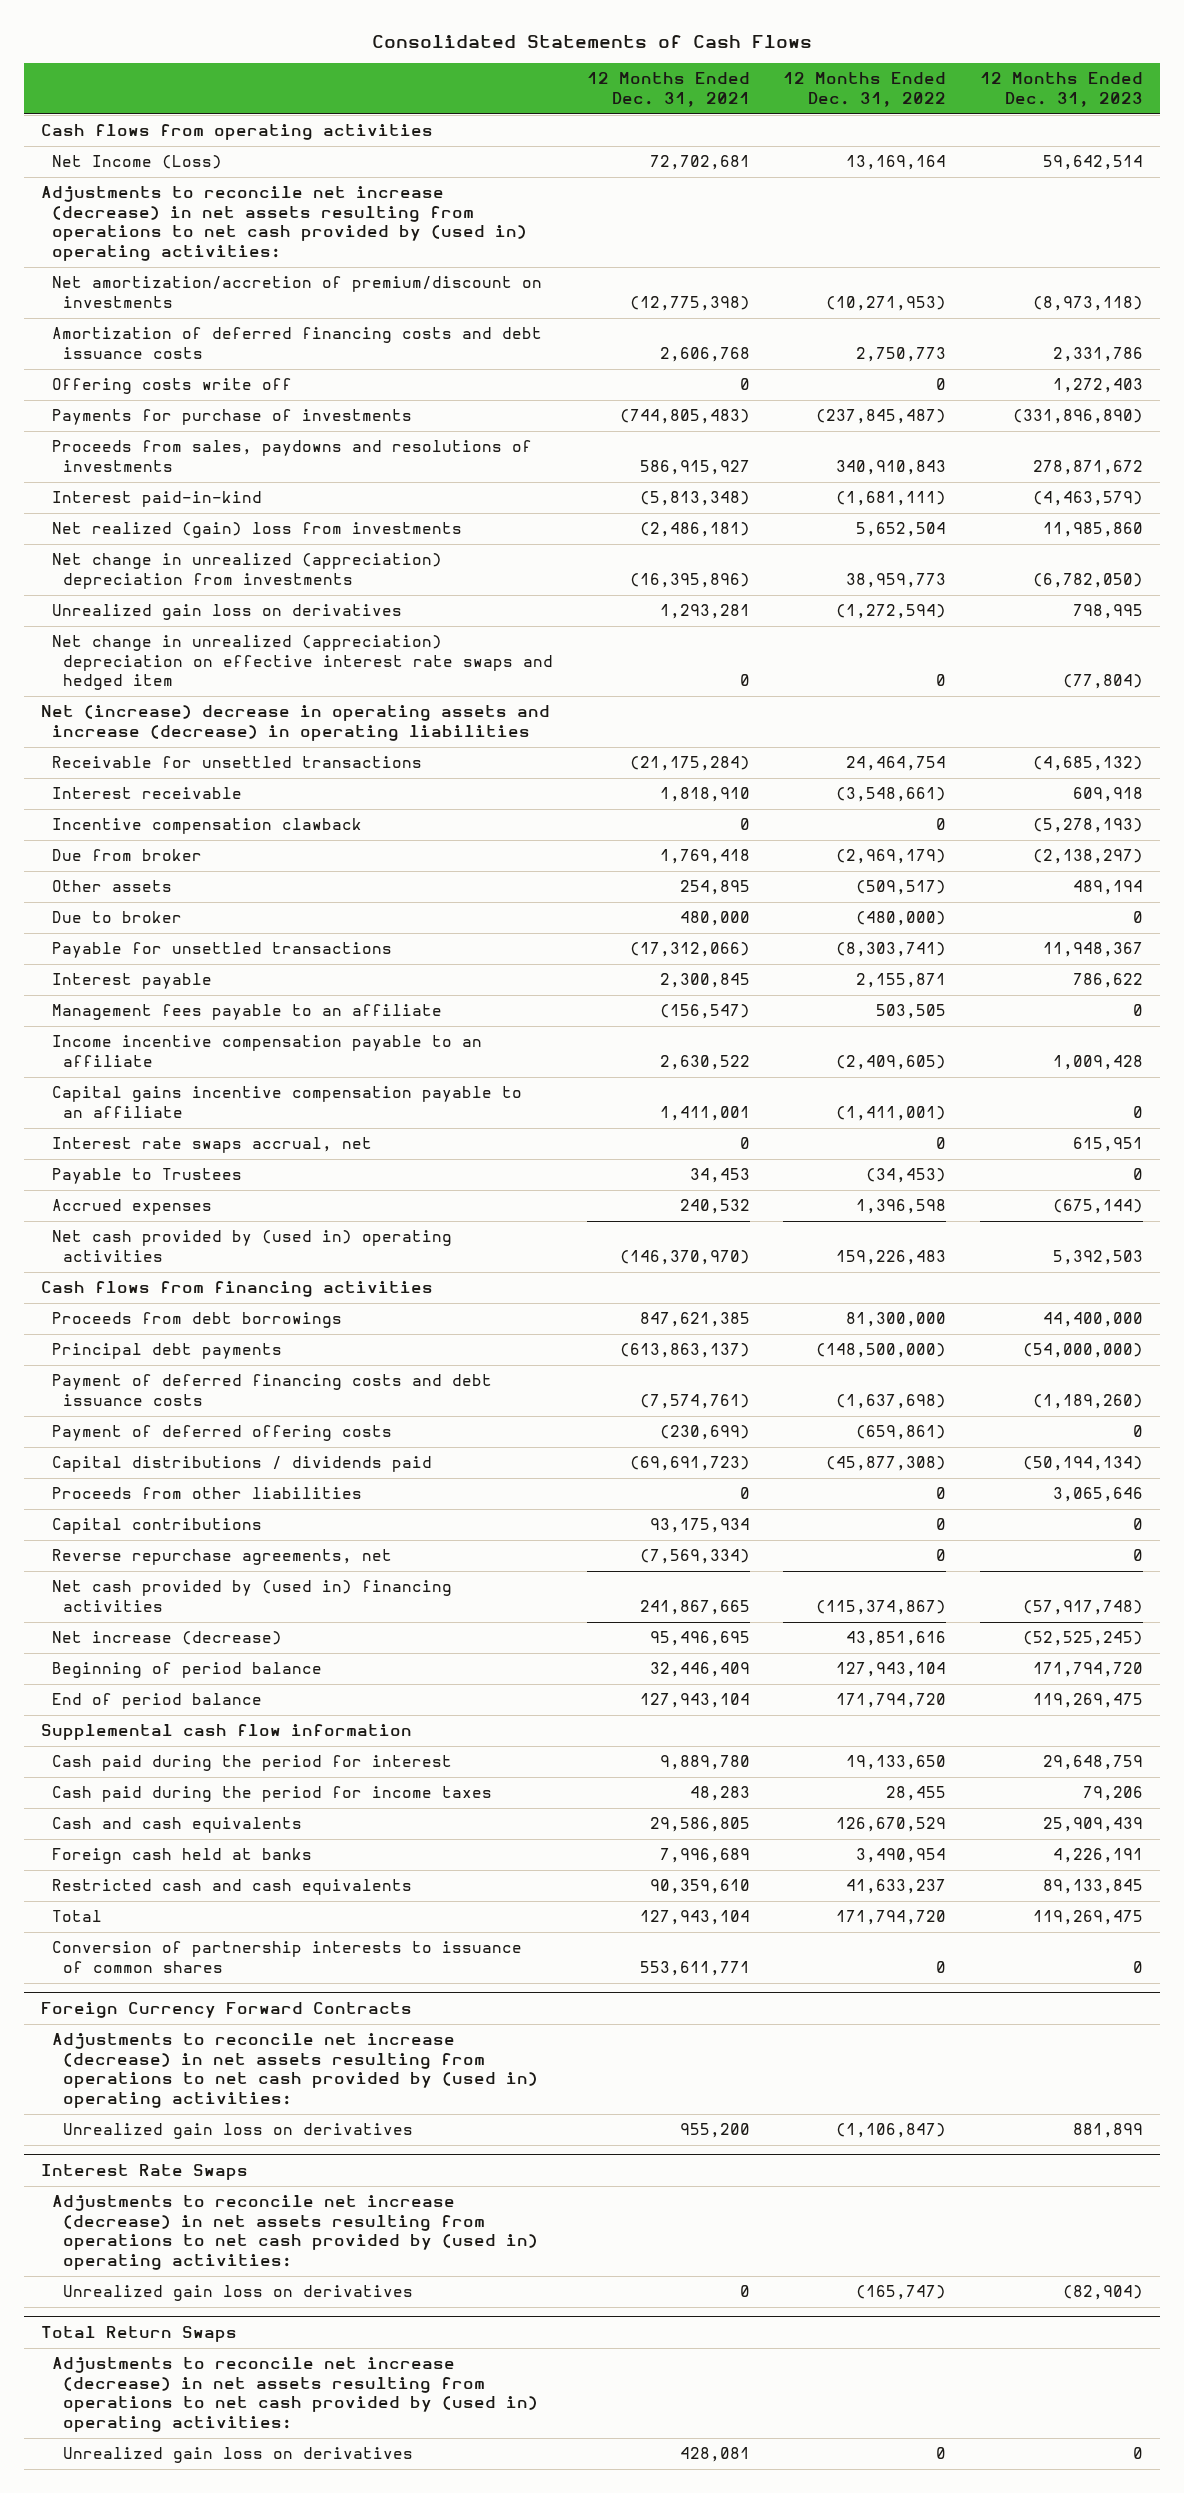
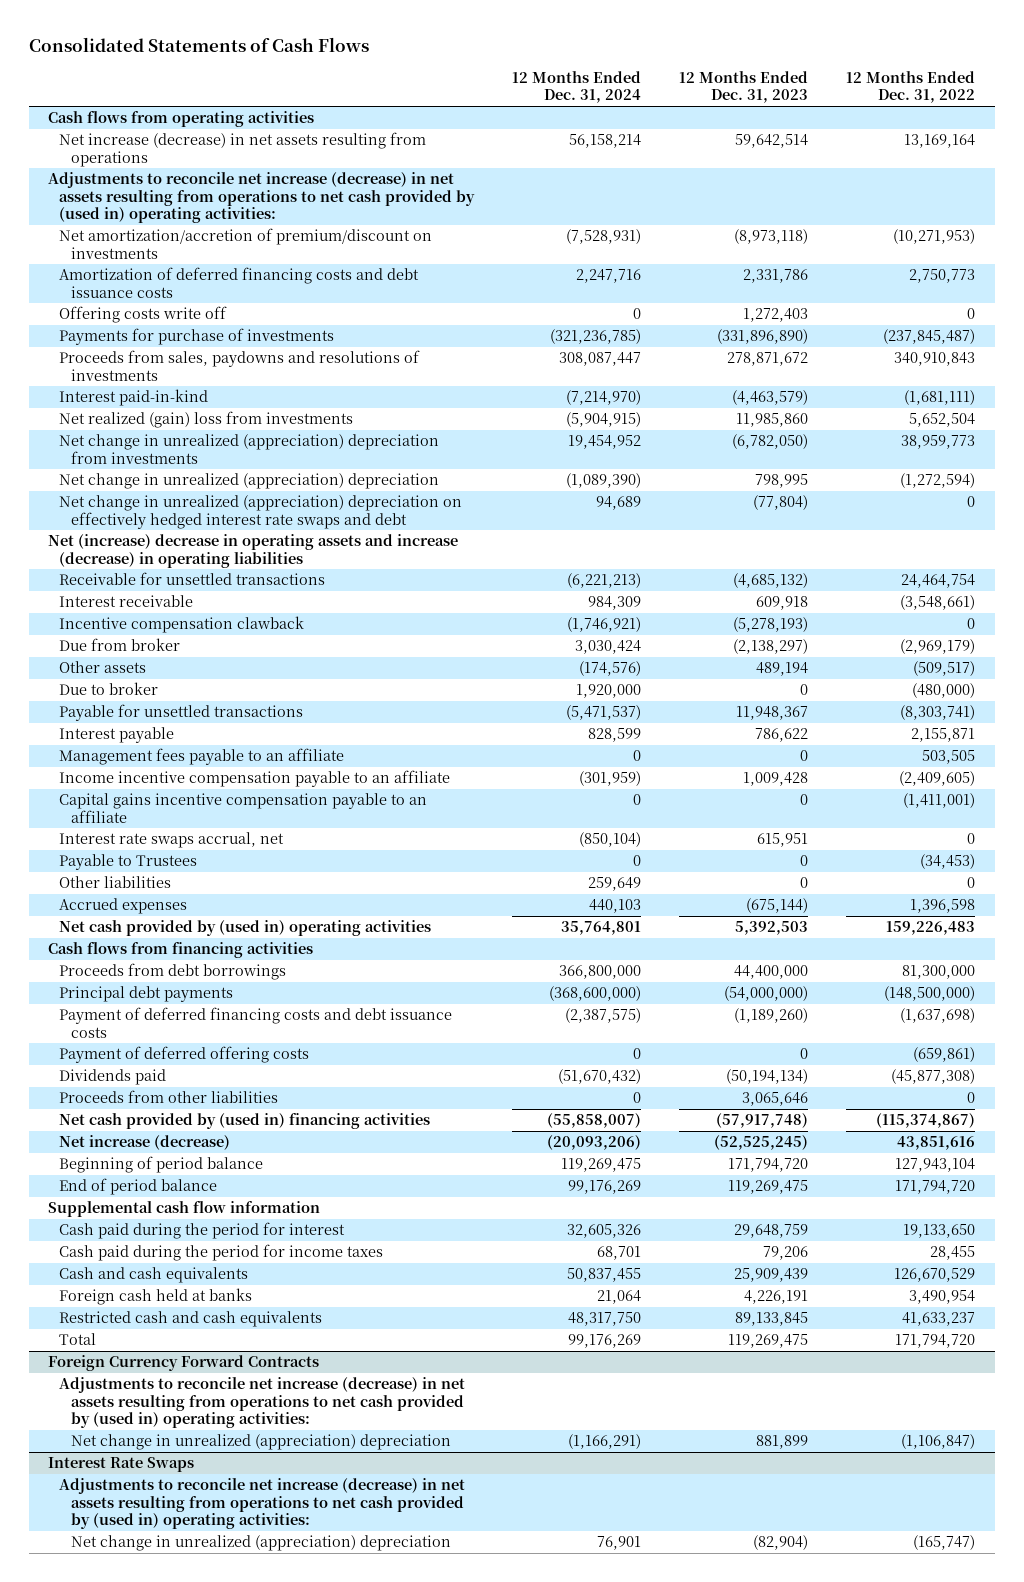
- | 12 Months Ended Dec. 31, 2021 | 12 Months Ended Dec. 31, 2022 | 12 Months Ended Dec. 31, 2023
+ | 12 Months Ended Dec. 31, 2024 | 12 Months Ended Dec. 31, 2023 | 12 Months Ended Dec. 31, 2022
- Net Income (Loss) | 72,702,681 | 13,169,164 | 59,642,514
+ Net increase (decrease) in net assets resulting from operations | 56,158,214 | 59,642,514 | 13,169,164
- Unrealized gain loss on derivatives | 1,293,281 | (1,272,594) | 798,995
- Net change in unrealized (appreciation) depreciation on effective interest rate swaps and hedged item | 0 | 0 | (77,804)
+ Net change in unrealized (appreciation) depreciation | (1,089,390) | 798,995 | (1,272,594)
+ Net change in unrealized (appreciation) depreciation on effectively hedged interest rate swaps and debt | 94,689 | (77,804) | 0
+ Other liabilities | 259,649 | 0 | 0
- Capital distributions / dividends paid | (69,691,723) | (45,877,308) | (50,194,134)
+ Dividends paid | (51,670,432) | (50,194,134) | (45,877,308)
- Capital contributions | 93,175,934 | 0 | 0
- Reverse repurchase agreements, net | (7,569,334) | 0 | 0
- Conversion of partnership interests to issuance of common shares | 553,611,771 | 0 | 0
@ Foreign Currency Forward Contracts
- Unrealized gain loss on derivatives | 955,200 | (1,106,847) | 881,899
+ Net change in unrealized (appreciation) depreciation | (1,166,291) | 881,899 | (1,106,847)
@ Interest Rate Swaps
- Unrealized gain loss on derivatives | 0 | (165,747) | (82,904)
- Total Return Swaps
- Adjustments to reconcile net increase (decrease) in net assets resulting from operations to net cash provided by (used in) operating activities:
- Unrealized gain loss on derivatives | 428,081 | 0 | 0
@ Interest Rate Swaps
+ Net change in unrealized (appreciation) depreciation | 76,901 | (82,904) | (165,747)

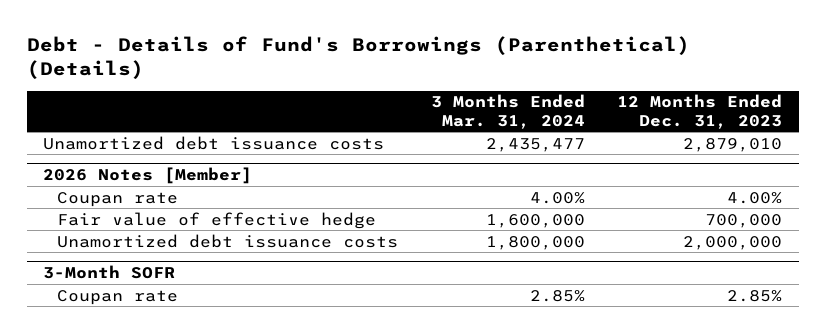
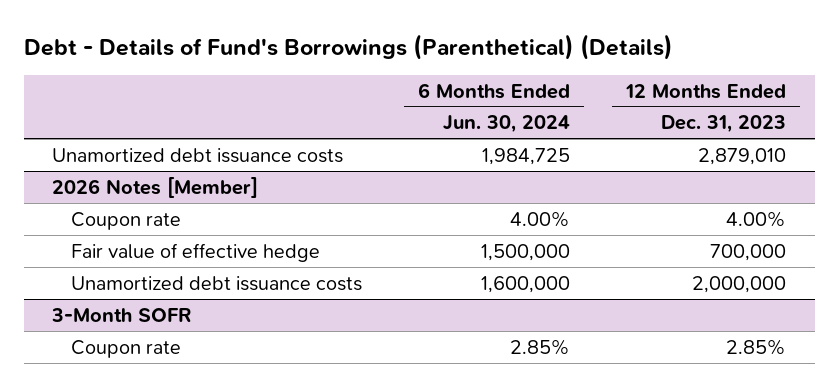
- | 3 Months Ended Mar. 31, 2024 | 12 Months Ended Dec. 31, 2023
+ | 6 Months Ended Jun. 30, 2024 | 12 Months Ended Dec. 31, 2023
@ 2026 Notes [Member]
- Coupan rate | 4.00% | 4.00%
+ Coupon rate | 4.00% | 4.00%
@ 3-Month SOFR
- Coupan rate | 2.85% | 2.85%
+ Coupon rate | 2.85% | 2.85%

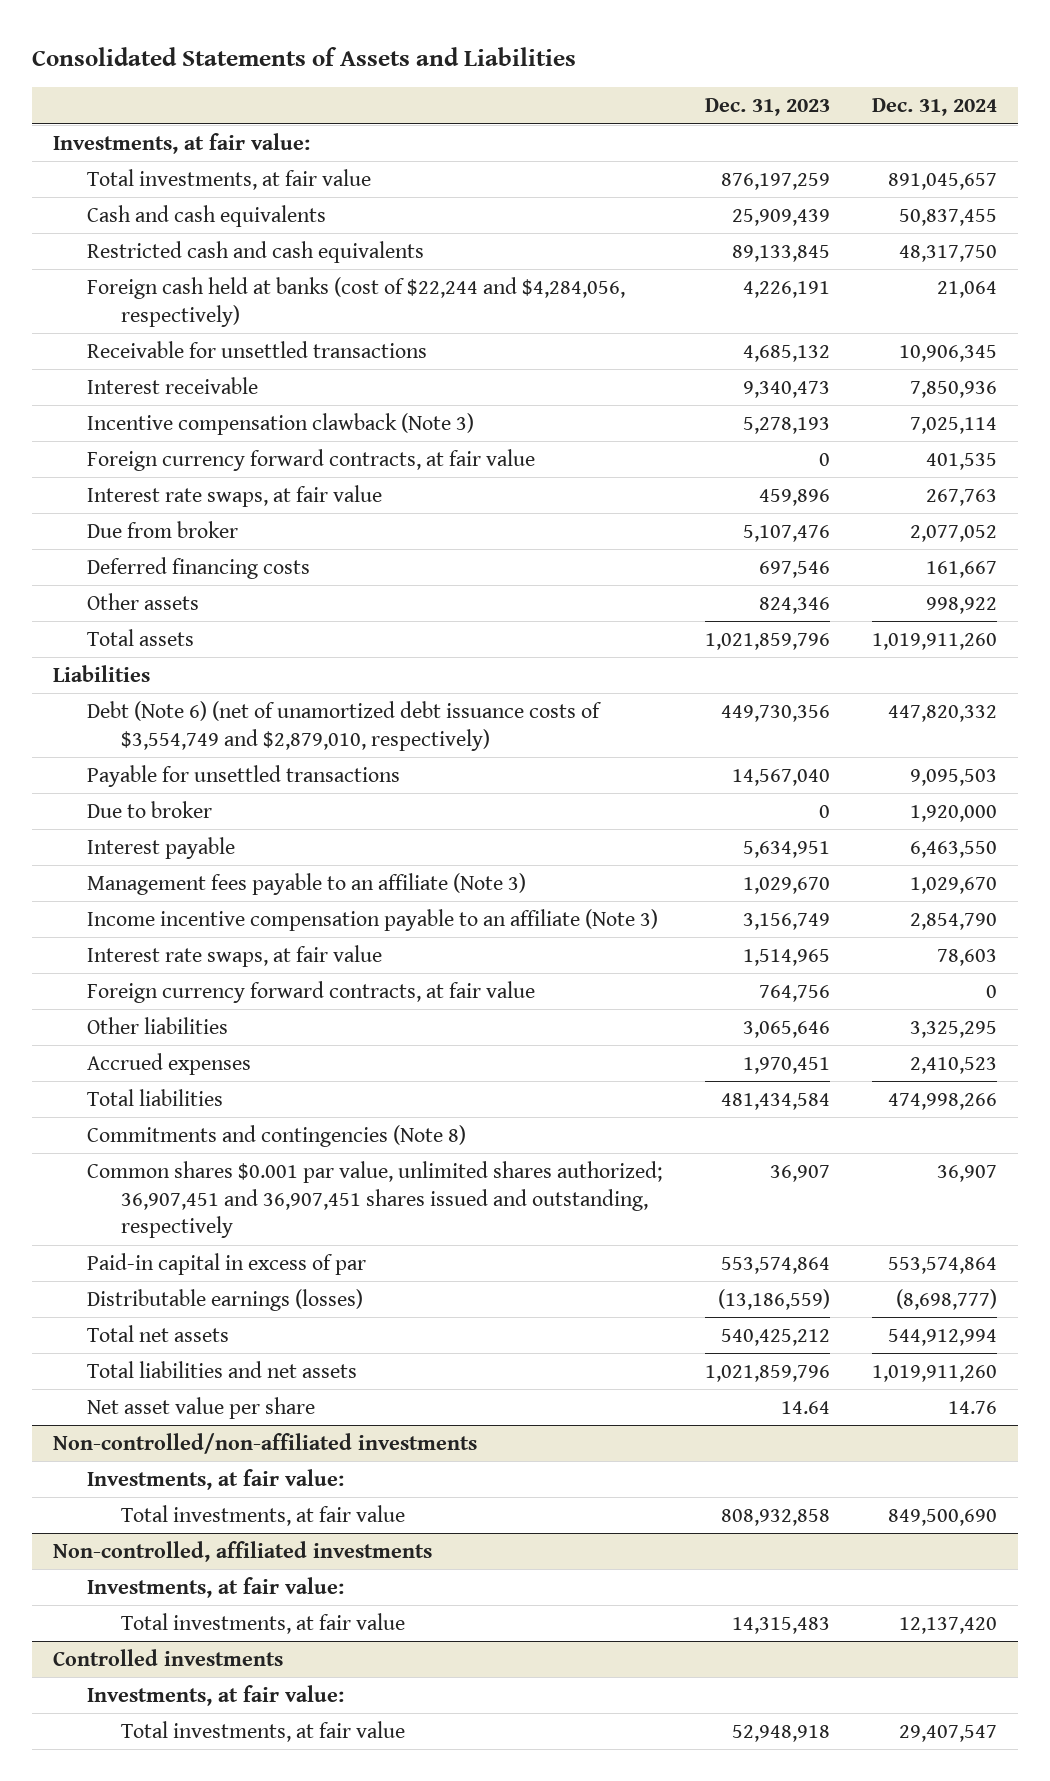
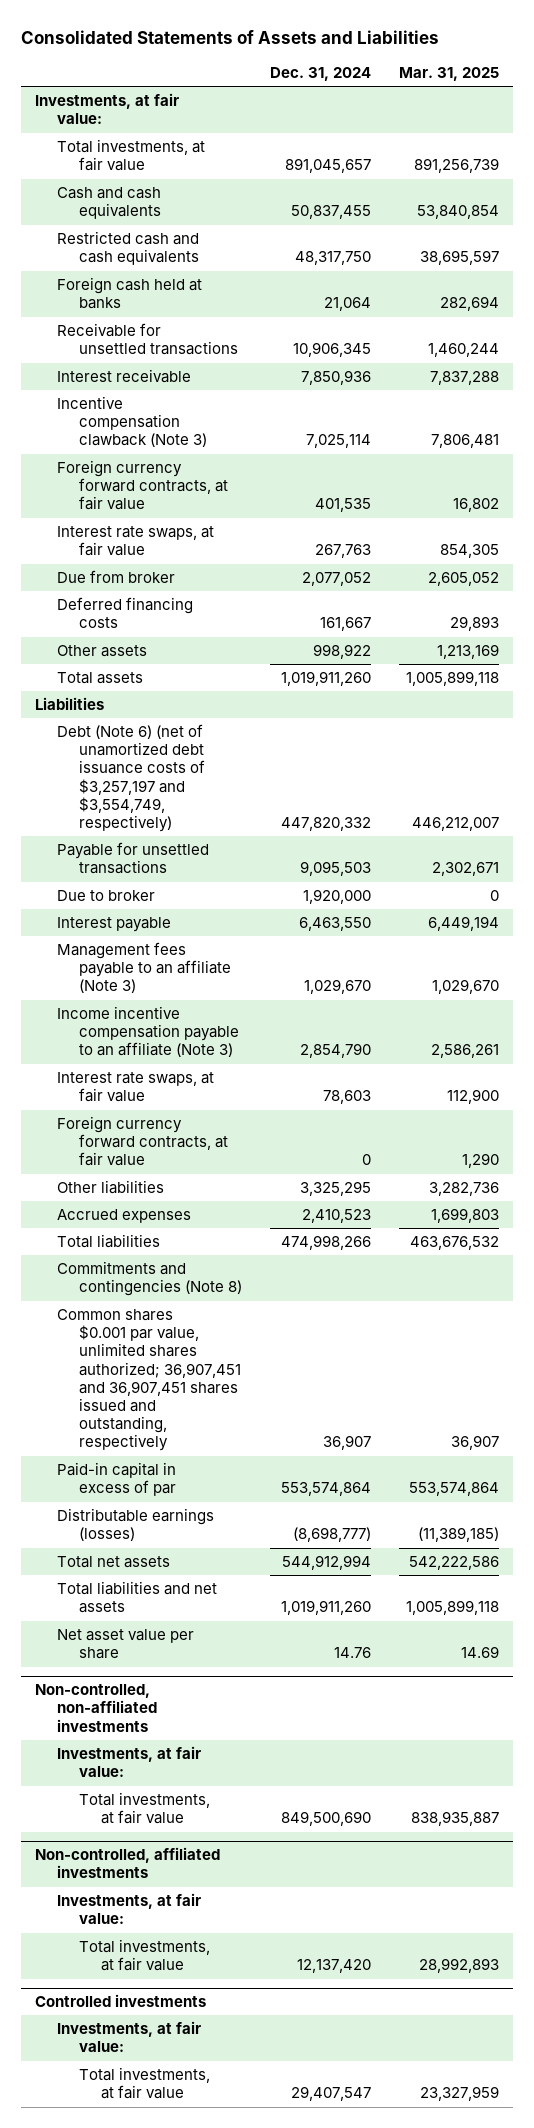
- | Dec. 31, 2023 | Dec. 31, 2024
+ | Dec. 31, 2024 | Mar. 31, 2025
- Foreign cash held at banks (cost of $22,244 and $4,284,056, respectively) | 4,226,191 | 21,064
+ Foreign cash held at banks | 21,064 | 282,694
- Debt (Note 6) (net of unamortized debt issuance costs of $3,554,749 and $2,879,010, respectively) | 449,730,356 | 447,820,332
+ Debt (Note 6) (net of unamortized debt issuance costs of $3,257,197 and $3,554,749, respectively) | 447,820,332 | 446,212,007
- Non-controlled/non-affiliated investments
+ Non-controlled, non-affiliated investments

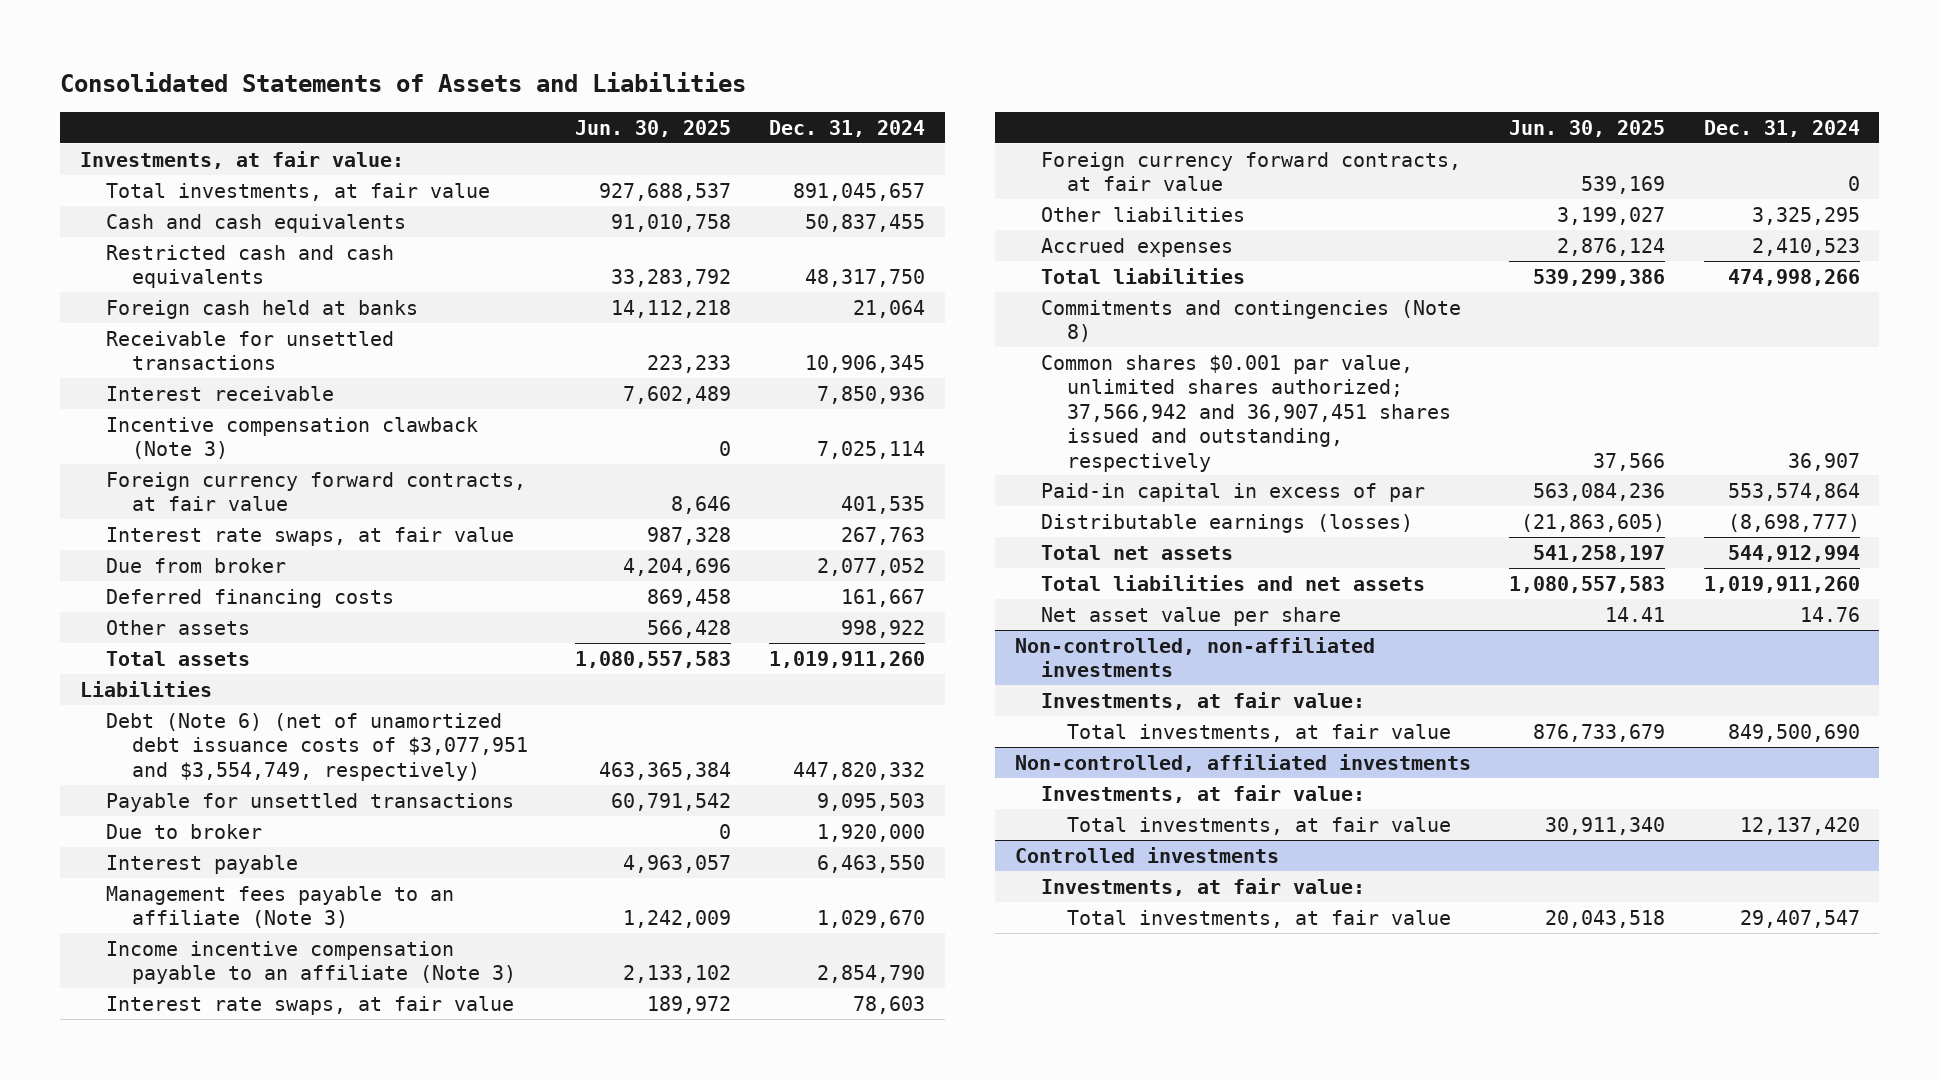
- | Dec. 31, 2024 | Mar. 31, 2025
+ | Jun. 30, 2025 | Dec. 31, 2024
- Debt (Note 6) (net of unamortized debt issuance costs of $3,257,197 and $3,554,749, respectively) | 447,820,332 | 446,212,007
+ Debt (Note 6) (net of unamortized debt issuance costs of $3,077,951 and $3,554,749, respectively) | 463,365,384 | 447,820,332
- Common shares $0.001 par value, unlimited shares authorized; 36,907,451 and 36,907,451 shares issued and outstanding, respectively | 36,907 | 36,907
+ Common shares $0.001 par value, unlimited shares authorized; 37,566,942 and 36,907,451 shares issued and outstanding, respectively | 37,566 | 36,907

